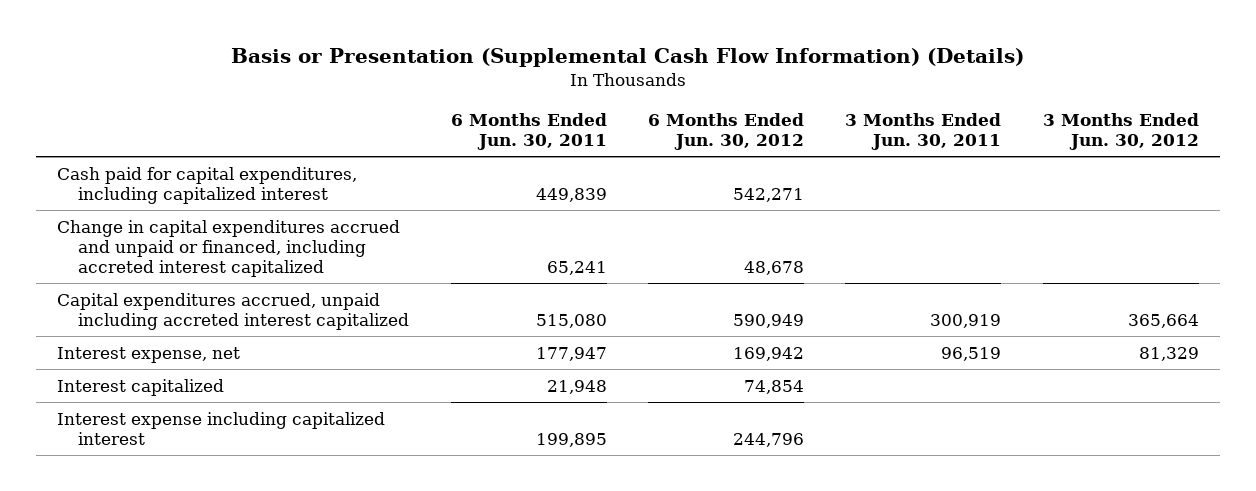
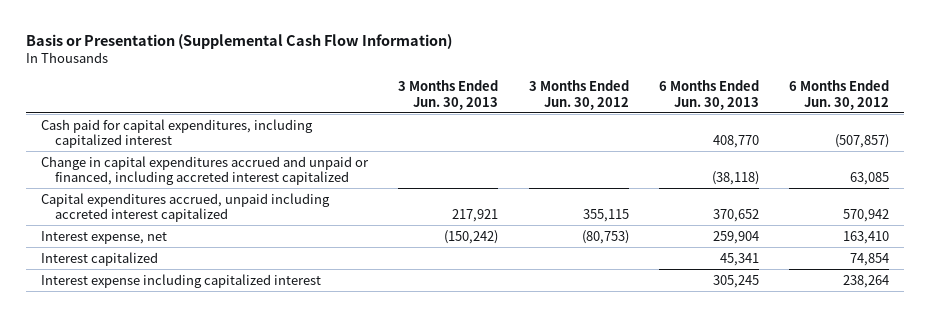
- Basis or Presentation (Supplemental Cash Flow Information) (Details)
+ Basis or Presentation (Supplemental Cash Flow Information)
- | 6 Months Ended Jun. 30, 2011 | 6 Months Ended Jun. 30, 2012 | 3 Months Ended Jun. 30, 2011 | 3 Months Ended Jun. 30, 2012
+ | 3 Months Ended Jun. 30, 2013 | 3 Months Ended Jun. 30, 2012 | 6 Months Ended Jun. 30, 2013 | 6 Months Ended Jun. 30, 2012
- Cash paid for capital expenditures, including capitalized interest | 449,839 | 542,271 | |
- Change in capital expenditures accrued and unpaid or financed, including accreted interest capitalized | 65,241 | 48,678 | |
- Capital expenditures accrued, unpaid including accreted interest capitalized | 515,080 | 590,949 | 300,919 | 365,664
- Interest expense, net | 177,947 | 169,942 | 96,519 | 81,329
+ Cash paid for capital expenditures, including capitalized interest | | | 408,770 | (507,857)
+ Change in capital expenditures accrued and unpaid or financed, including accreted interest capitalized | | | (38,118) | 63,085
+ Capital expenditures accrued, unpaid including accreted interest capitalized | 217,921 | 355,115 | 370,652 | 570,942
+ Interest expense, net | (150,242) | (80,753) | 259,904 | 163,410
- Interest expense including capitalized interest | 199,895 | 244,796 | |
+ Interest expense including capitalized interest | | | 305,245 | 238,264

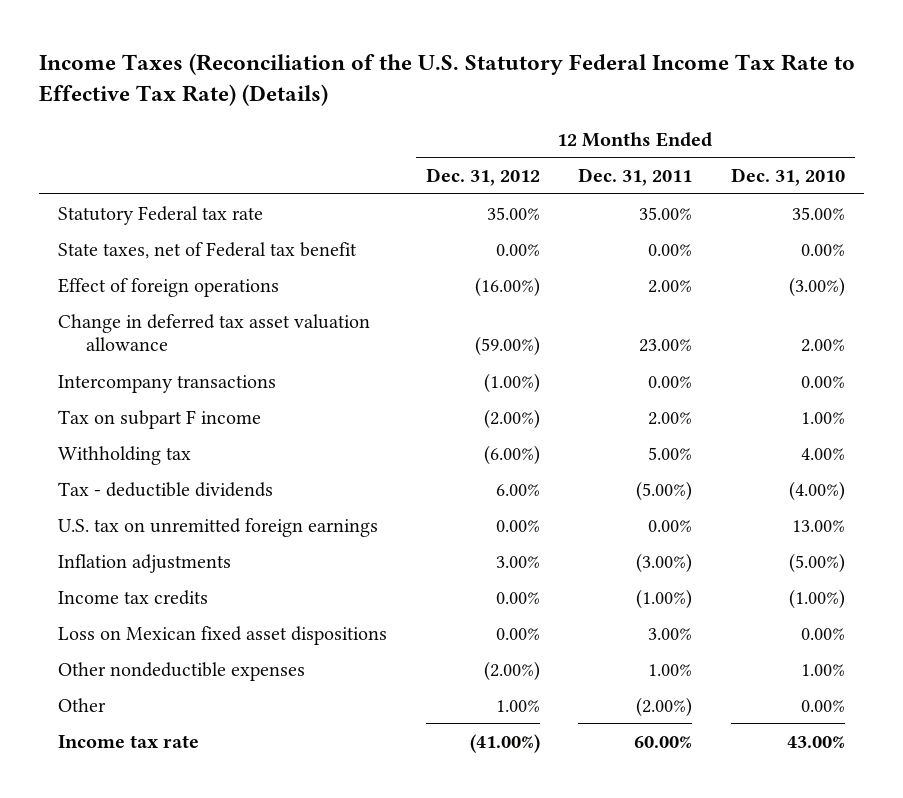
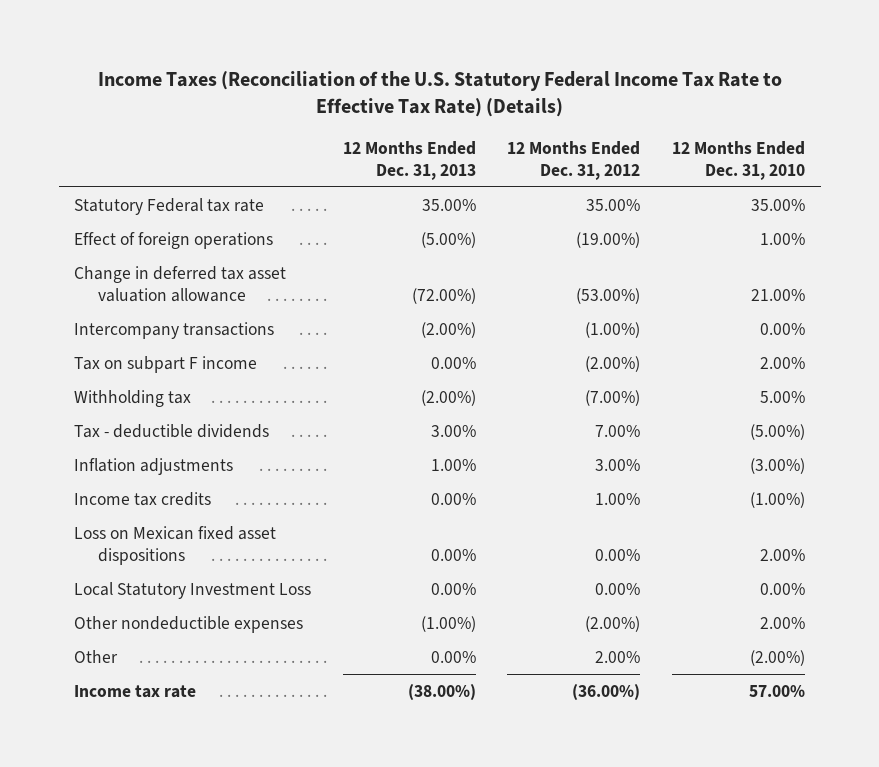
- | 12 Months Ended Dec. 31, 2012 | 12 Months Ended Dec. 31, 2011 | 12 Months Ended Dec. 31, 2010
+ | 12 Months Ended Dec. 31, 2013 | 12 Months Ended Dec. 31, 2012 | 12 Months Ended Dec. 31, 2010
- State taxes, net of Federal tax benefit | 0.00% | 0.00% | 0.00%
- Effect of foreign operations | (16.00%) | 2.00% | (3.00%)
- Change in deferred tax asset valuation allowance | (59.00%) | 23.00% | 2.00%
+ Effect of foreign operations | (5.00%) | (19.00%) | 1.00%
+ Change in deferred tax asset valuation allowance | (72.00%) | (53.00%) | 21.00%
- Tax on subpart F income | (2.00%) | 2.00% | 1.00%
- Withholding tax | (6.00%) | 5.00% | 4.00%
- Tax - deductible dividends | 6.00% | (5.00%) | (4.00%)
- U.S. tax on unremitted foreign earnings | 0.00% | 0.00% | 13.00%
- Inflation adjustments | 3.00% | (3.00%) | (5.00%)
- Income tax credits | 0.00% | (1.00%) | (1.00%)
- Loss on Mexican fixed asset dispositions | 0.00% | 3.00% | 0.00%
- Other nondeductible expenses | (2.00%) | 1.00% | 1.00%
- Other | 1.00% | (2.00%) | 0.00%
- Income tax rate | (41.00%) | 60.00% | 43.00%
+ Tax on subpart F income | 0.00% | (2.00%) | 2.00%
+ Withholding tax | (2.00%) | (7.00%) | 5.00%
+ Tax - deductible dividends | 3.00% | 7.00% | (5.00%)
+ Inflation adjustments | 1.00% | 3.00% | (3.00%)
+ Income tax credits | 0.00% | 1.00% | (1.00%)
+ Loss on Mexican fixed asset dispositions | 0.00% | 0.00% | 2.00%
+ Local Statutory Investment Loss | 0.00% | 0.00% | 0.00%
+ Other nondeductible expenses | (1.00%) | (2.00%) | 2.00%
+ Other | 0.00% | 2.00% | (2.00%)
+ Income tax rate | (38.00%) | (36.00%) | 57.00%

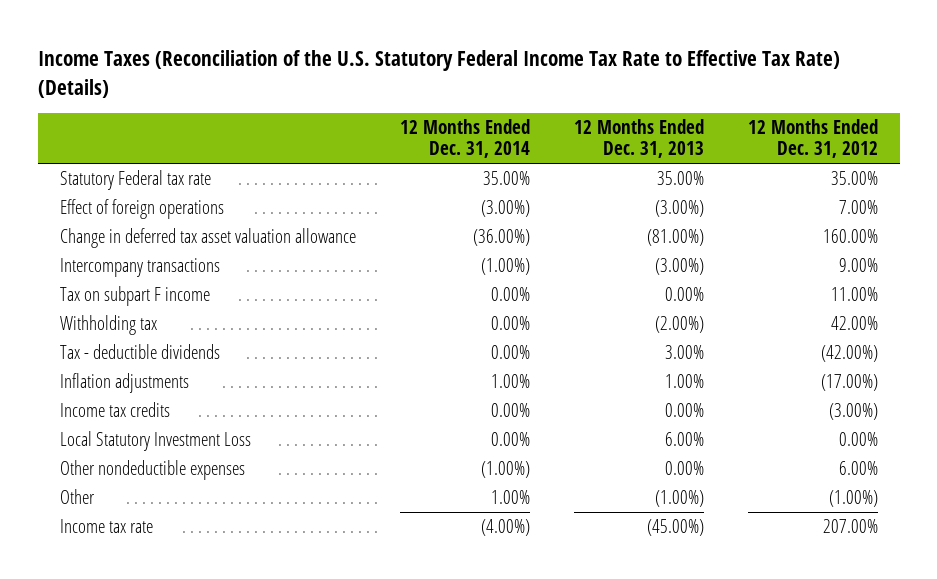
- | 12 Months Ended Dec. 31, 2013 | 12 Months Ended Dec. 31, 2012 | 12 Months Ended Dec. 31, 2010
+ | 12 Months Ended Dec. 31, 2014 | 12 Months Ended Dec. 31, 2013 | 12 Months Ended Dec. 31, 2012
- Effect of foreign operations | (5.00%) | (19.00%) | 1.00%
- Change in deferred tax asset valuation allowance | (72.00%) | (53.00%) | 21.00%
- Intercompany transactions | (2.00%) | (1.00%) | 0.00%
- Tax on subpart F income | 0.00% | (2.00%) | 2.00%
- Withholding tax | (2.00%) | (7.00%) | 5.00%
- Tax - deductible dividends | 3.00% | 7.00% | (5.00%)
- Inflation adjustments | 1.00% | 3.00% | (3.00%)
- Income tax credits | 0.00% | 1.00% | (1.00%)
- Loss on Mexican fixed asset dispositions | 0.00% | 0.00% | 2.00%
- Local Statutory Investment Loss | 0.00% | 0.00% | 0.00%
- Other nondeductible expenses | (1.00%) | (2.00%) | 2.00%
- Other | 0.00% | 2.00% | (2.00%)
- Income tax rate | (38.00%) | (36.00%) | 57.00%
+ Effect of foreign operations | (3.00%) | (3.00%) | 7.00%
+ Change in deferred tax asset valuation allowance | (36.00%) | (81.00%) | 160.00%
+ Intercompany transactions | (1.00%) | (3.00%) | 9.00%
+ Tax on subpart F income | 0.00% | 0.00% | 11.00%
+ Withholding tax | 0.00% | (2.00%) | 42.00%
+ Tax - deductible dividends | 0.00% | 3.00% | (42.00%)
+ Inflation adjustments | 1.00% | 1.00% | (17.00%)
+ Income tax credits | 0.00% | 0.00% | (3.00%)
+ Local Statutory Investment Loss | 0.00% | 6.00% | 0.00%
+ Other nondeductible expenses | (1.00%) | 0.00% | 6.00%
+ Other | 1.00% | (1.00%) | (1.00%)
+ Income tax rate | (4.00%) | (45.00%) | 207.00%

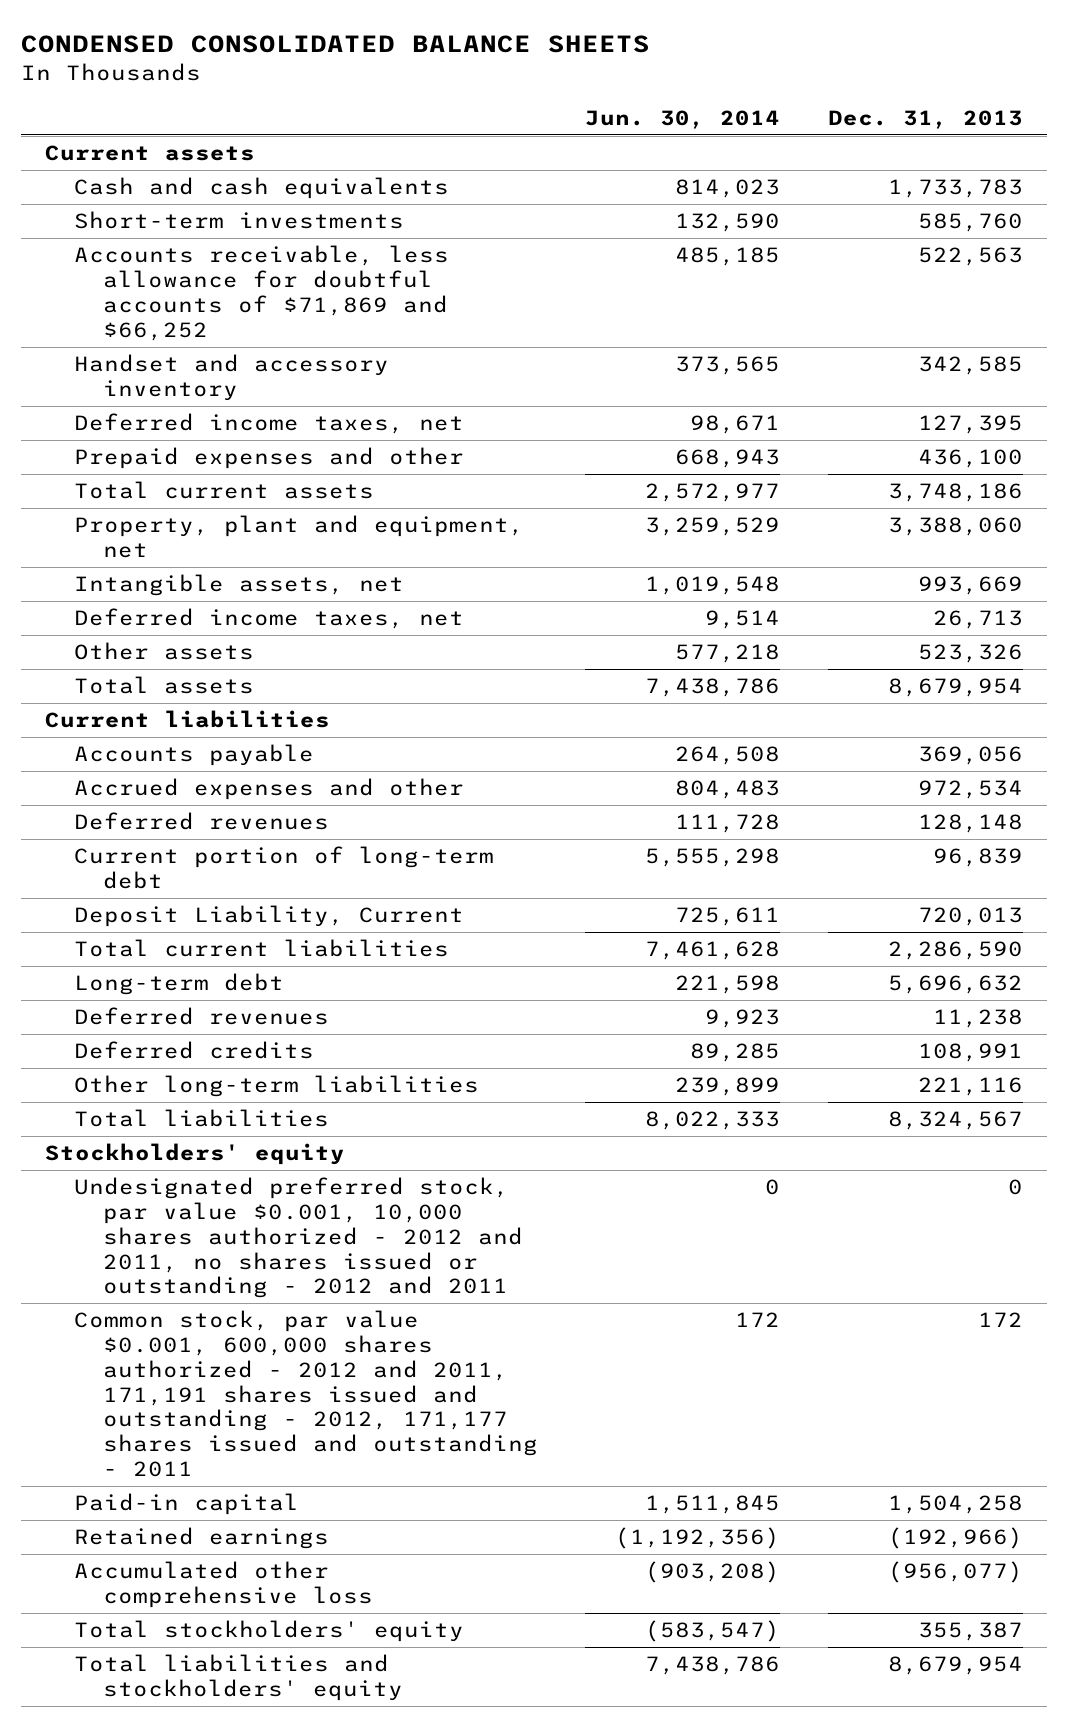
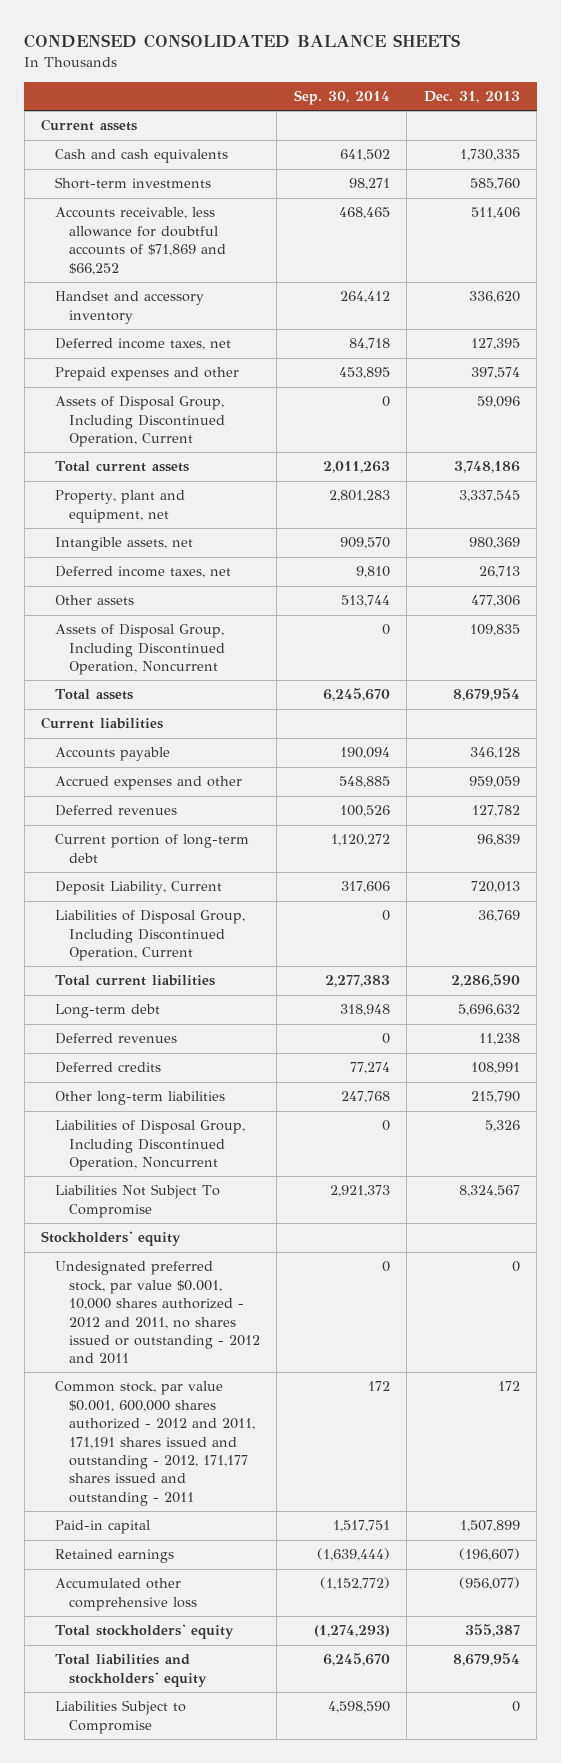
- | Jun. 30, 2014 | Dec. 31, 2013
+ | Sep. 30, 2014 | Dec. 31, 2013
- Cash and cash equivalents | 814,023 | 1,733,783
+ Cash and cash equivalents | 641,502 | 1,730,335
- Accounts receivable, less allowance for doubtful accounts of $71,869 and $66,252 | 485,185 | 522,563
- Handset and accessory inventory | 373,565 | 342,585
+ Accounts receivable, less allowance for doubtful accounts of $71,869 and $66,252 | 468,465 | 511,406
+ Handset and accessory inventory | 264,412 | 336,620
- Prepaid expenses and other | 668,943 | 436,100
+ Prepaid expenses and other | 453,895 | 397,574
+ Assets of Disposal Group, Including Discontinued Operation, Current | 0 | 59,096
- Property, plant and equipment, net | 3,259,529 | 3,388,060
- Intangible assets, net | 1,019,548 | 993,669
+ Property, plant and equipment, net | 2,801,283 | 3,337,545
+ Intangible assets, net | 909,570 | 980,369
- Other assets | 577,218 | 523,326
+ Other assets | 513,744 | 477,306
+ Assets of Disposal Group, Including Discontinued Operation, Noncurrent | 0 | 109,835
- Accounts payable | 264,508 | 369,056
- Accrued expenses and other | 804,483 | 972,534
- Deferred revenues | 111,728 | 128,148
+ Accounts payable | 190,094 | 346,128
+ Accrued expenses and other | 548,885 | 959,059
+ Deferred revenues | 100,526 | 127,782
+ Liabilities of Disposal Group, Including Discontinued Operation, Current | 0 | 36,769
- Other long-term liabilities | 239,899 | 221,116
- Total liabilities | 8,022,333 | 8,324,567
+ Other long-term liabilities | 247,768 | 215,790
+ Liabilities of Disposal Group, Including Discontinued Operation, Noncurrent | 0 | 5,326
+ Liabilities Not Subject To Compromise | 2,921,373 | 8,324,567
- Paid-in capital | 1,511,845 | 1,504,258
- Retained earnings | (1,192,356) | (192,966)
+ Paid-in capital | 1,517,751 | 1,507,899
+ Retained earnings | (1,639,444) | (196,607)
+ Liabilities Subject to Compromise | 4,598,590 | 0

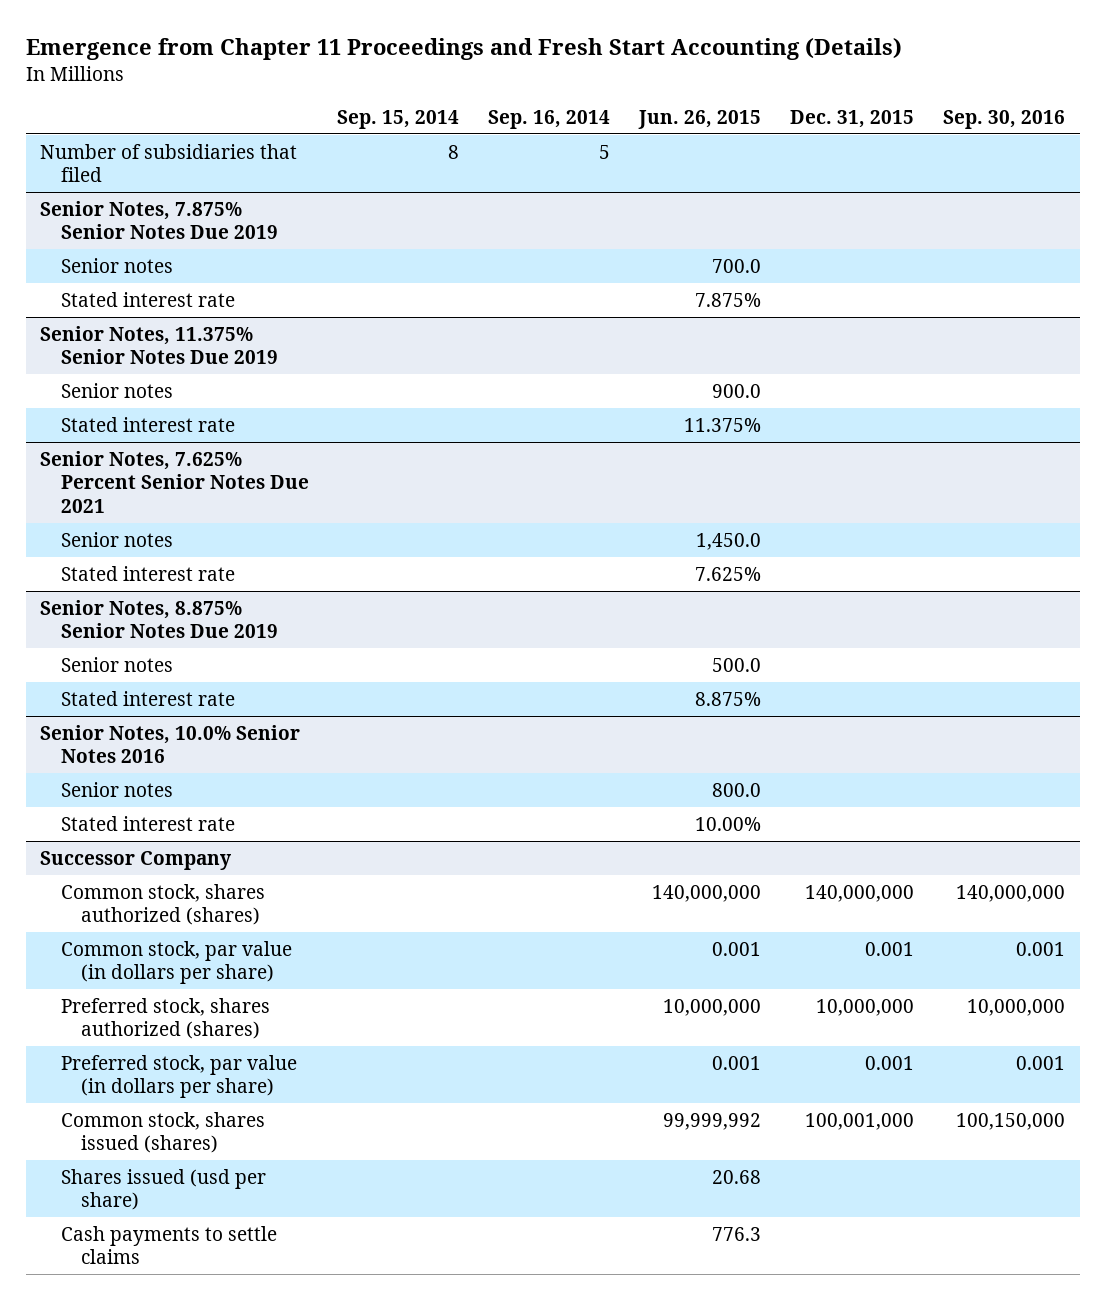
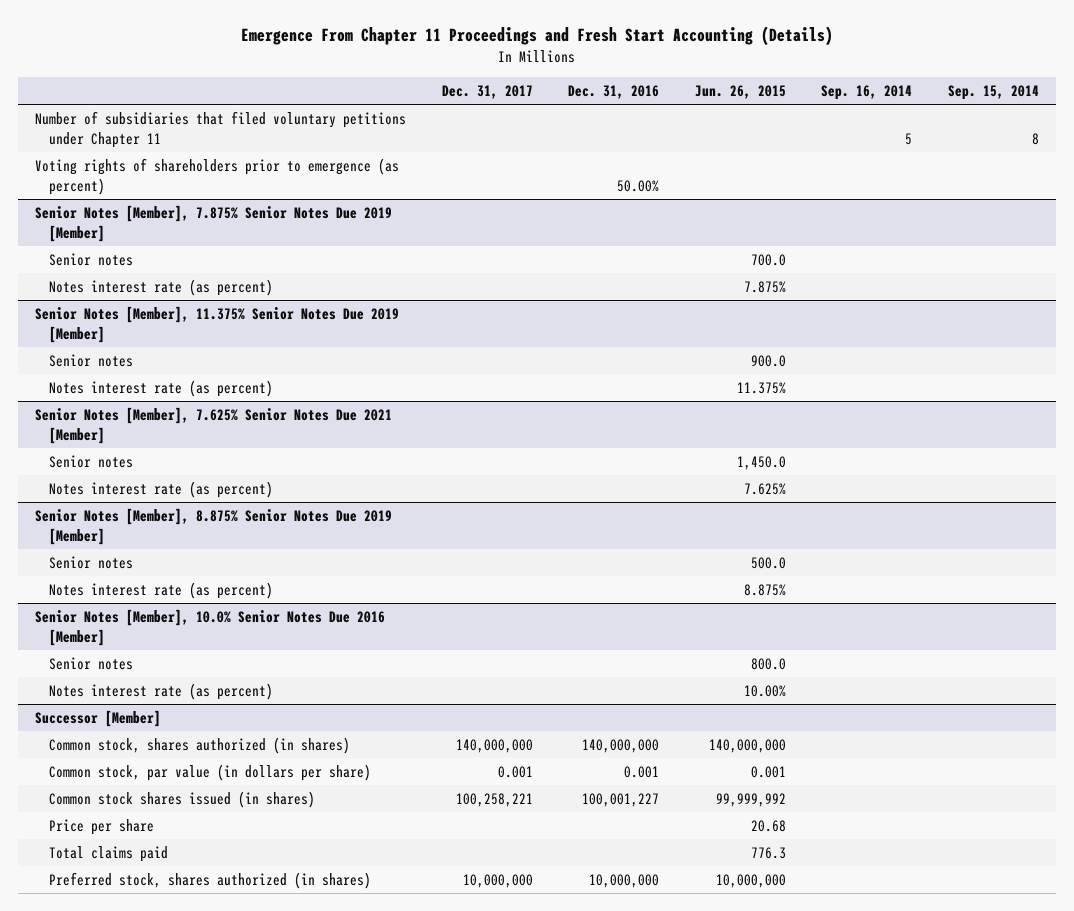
- Emergence from Chapter 11 Proceedings and Fresh Start Accounting (Details)
+ Emergence From Chapter 11 Proceedings and Fresh Start Accounting (Details)
- | Sep. 15, 2014 | Sep. 16, 2014 | Jun. 26, 2015 | Dec. 31, 2015 | Sep. 30, 2016
+ | Dec. 31, 2017 | Dec. 31, 2016 | Jun. 26, 2015 | Sep. 16, 2014 | Sep. 15, 2014
- Number of subsidiaries that filed | 8 | 5 | | |
- Senior Notes, 7.875% Senior Notes Due 2019
+ Number of subsidiaries that filed voluntary petitions under Chapter 11 | | | | 5 | 8
+ Voting rights of shareholders prior to emergence (as percent) | | 50.00% | | |
+ Senior Notes [Member], 7.875% Senior Notes Due 2019 [Member]
- Stated interest rate | | | 7.875% | |
- Senior Notes, 11.375% Senior Notes Due 2019
+ Notes interest rate (as percent) | | | 7.875% | |
+ Senior Notes [Member], 11.375% Senior Notes Due 2019 [Member]
- Stated interest rate | | | 11.375% | |
- Senior Notes, 7.625% Percent Senior Notes Due 2021
+ Notes interest rate (as percent) | | | 11.375% | |
+ Senior Notes [Member], 7.625% Senior Notes Due 2021 [Member]
- Stated interest rate | | | 7.625% | |
- Senior Notes, 8.875% Senior Notes Due 2019
+ Notes interest rate (as percent) | | | 7.625% | |
+ Senior Notes [Member], 8.875% Senior Notes Due 2019 [Member]
- Stated interest rate | | | 8.875% | |
- Senior Notes, 10.0% Senior Notes 2016
+ Notes interest rate (as percent) | | | 8.875% | |
+ Senior Notes [Member], 10.0% Senior Notes Due 2016 [Member]
- Stated interest rate | | | 10.00% | |
- Successor Company
- Common stock, shares authorized (shares) | | | 140,000,000 | 140,000,000 | 140,000,000
+ Notes interest rate (as percent) | | | 10.00% | |
+ Successor [Member]
+ Common stock, shares authorized (in shares) | 140,000,000 | 140,000,000 | 140,000,000 | |
- Preferred stock, shares authorized (shares) | | | 10,000,000 | 10,000,000 | 10,000,000
- Preferred stock, par value (in dollars per share) | | | 0.001 | 0.001 | 0.001
- Common stock, shares issued (shares) | | | 99,999,992 | 100,001,000 | 100,150,000
- Shares issued (usd per share) | | | 20.68 | |
- Cash payments to settle claims | | | 776.3 | |
+ Common stock shares issued (in shares) | 100,258,221 | 100,001,227 | 99,999,992 | |
+ Price per share | | | 20.68 | |
+ Total claims paid | | | 776.3 | |
+ Preferred stock, shares authorized (in shares) | 10,000,000 | 10,000,000 | 10,000,000 | |

